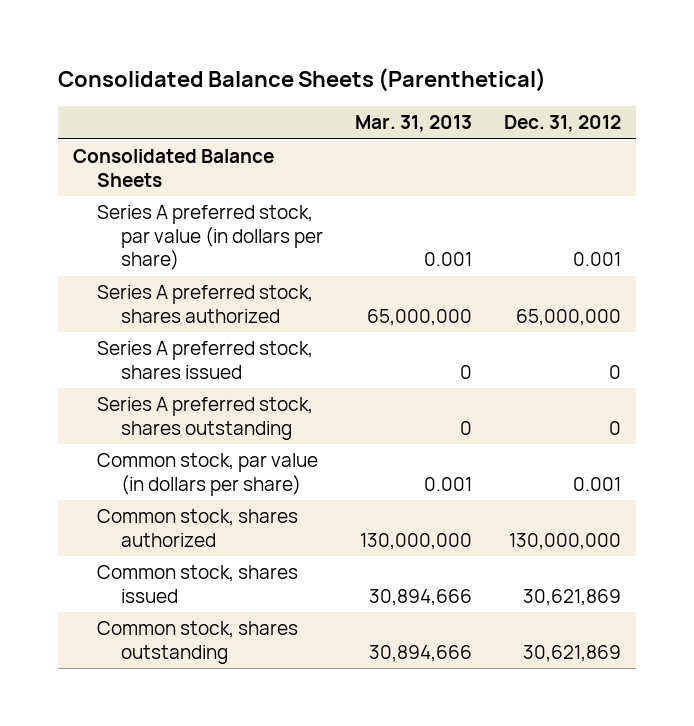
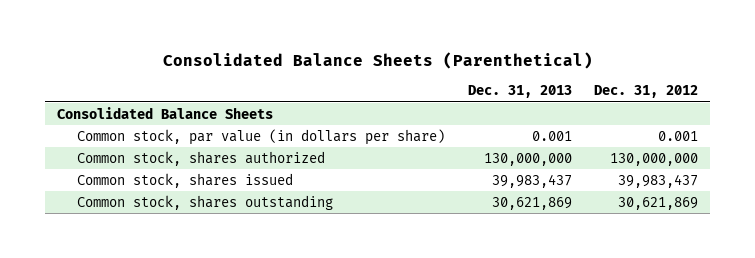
- | Mar. 31, 2013 | Dec. 31, 2012
+ | Dec. 31, 2013 | Dec. 31, 2012
- Series A preferred stock, par value (in dollars per share) | 0.001 | 0.001
- Series A preferred stock, shares authorized | 65,000,000 | 65,000,000
- Series A preferred stock, shares issued | 0 | 0
- Series A preferred stock, shares outstanding | 0 | 0
- Common stock, shares issued | 30,894,666 | 30,621,869
+ Common stock, shares issued | 39,983,437 | 39,983,437

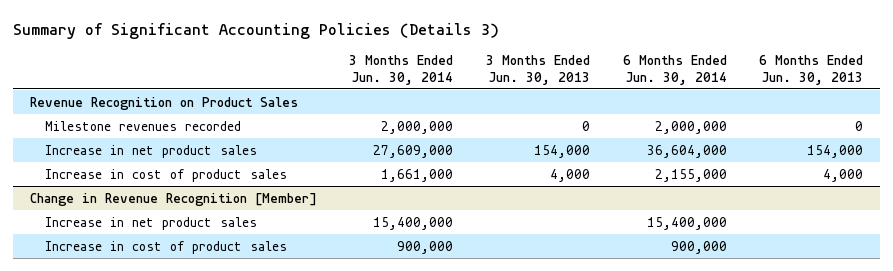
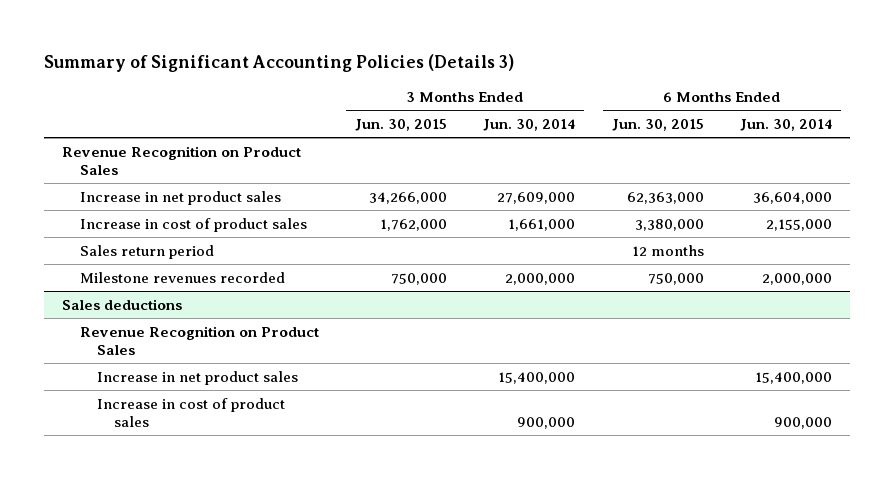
- | 3 Months Ended Jun. 30, 2014 | 3 Months Ended Jun. 30, 2013 | 6 Months Ended Jun. 30, 2014 | 6 Months Ended Jun. 30, 2013
+ | 3 Months Ended Jun. 30, 2015 | 3 Months Ended Jun. 30, 2014 | 6 Months Ended Jun. 30, 2015 | 6 Months Ended Jun. 30, 2014
- Change in Revenue Recognition [Member]
+ Sales return period | | | 12 months |
moved down: Milestone revenues recorded | 750,000 | 2,000,000 | 750,000 | 2,000,000
+ Sales deductions
+ Revenue Recognition on Product Sales

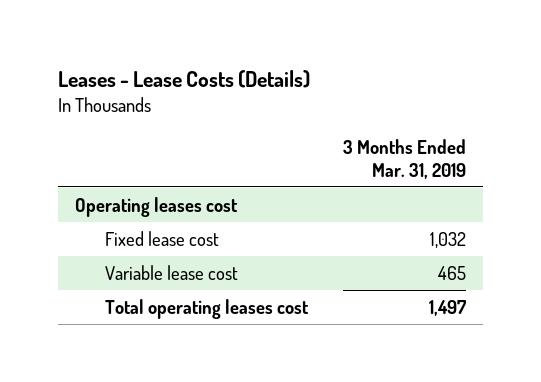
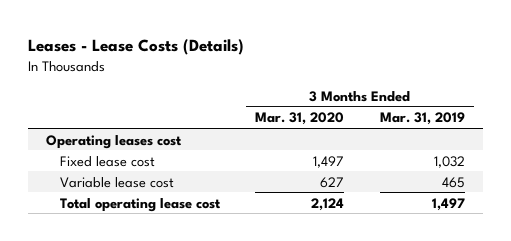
- | 3 Months Ended Mar. 31, 2019
+ | 3 Months Ended Mar. 31, 2020 | 3 Months Ended Mar. 31, 2019
- Total operating leases cost | 1,497
+ Total operating lease cost | 2,124 | 1,497

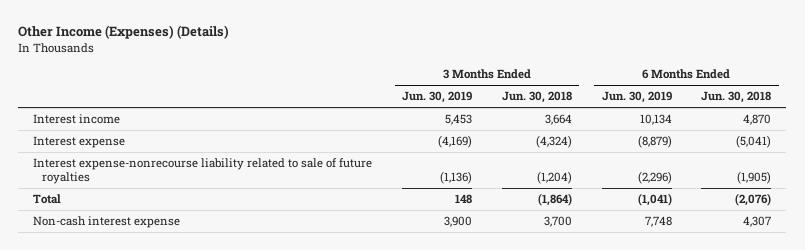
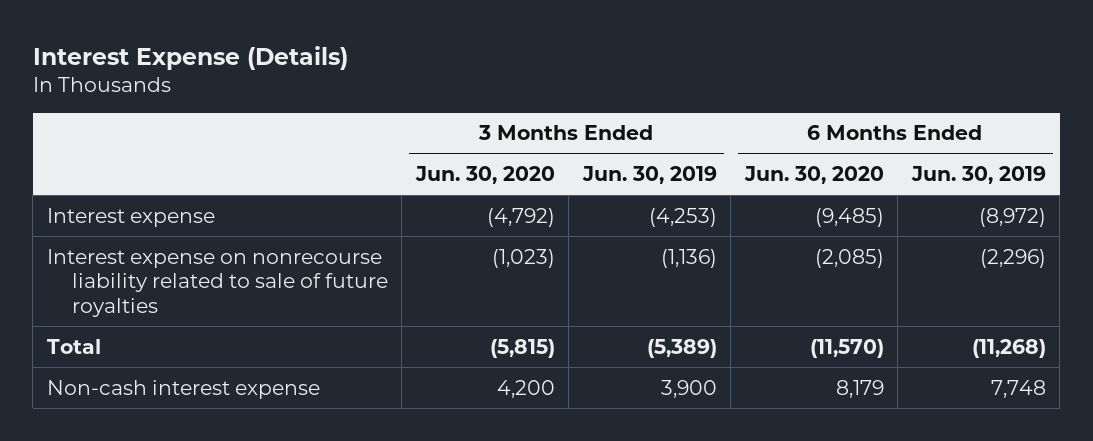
- Other Income (Expenses) (Details)
+ Interest Expense (Details)
- | 3 Months Ended Jun. 30, 2019 | 3 Months Ended Jun. 30, 2018 | 6 Months Ended Jun. 30, 2019 | 6 Months Ended Jun. 30, 2018
+ | 3 Months Ended Jun. 30, 2020 | 3 Months Ended Jun. 30, 2019 | 6 Months Ended Jun. 30, 2020 | 6 Months Ended Jun. 30, 2019
- Interest income | 5,453 | 3,664 | 10,134 | 4,870
- Interest expense | (4,169) | (4,324) | (8,879) | (5,041)
- Interest expense-nonrecourse liability related to sale of future royalties | (1,136) | (1,204) | (2,296) | (1,905)
- Total | 148 | (1,864) | (1,041) | (2,076)
+ Interest expense | (4,792) | (4,253) | (9,485) | (8,972)
+ Interest expense on nonrecourse liability related to sale of future royalties | (1,023) | (1,136) | (2,085) | (2,296)
+ Total | (5,815) | (5,389) | (11,570) | (11,268)

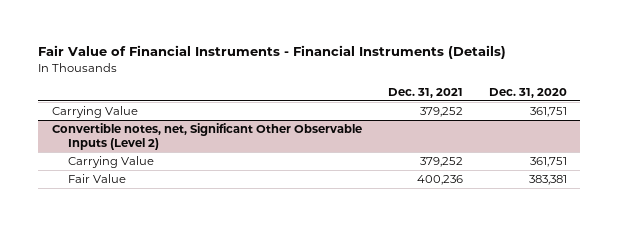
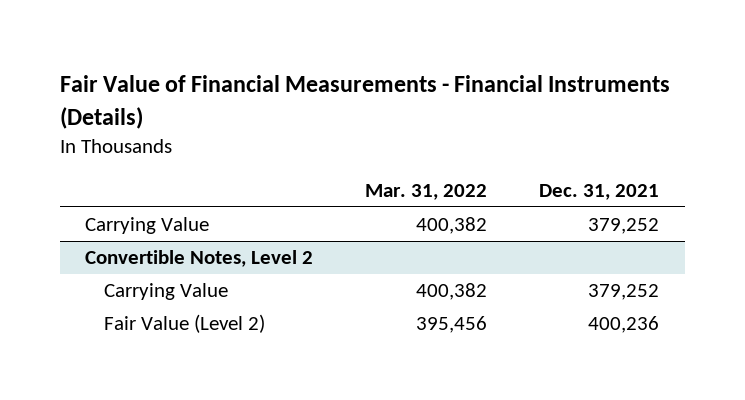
- Fair Value of Financial Instruments - Financial Instruments (Details)
+ Fair Value of Financial Measurements - Financial Instruments (Details)
- | Dec. 31, 2021 | Dec. 31, 2020
+ | Mar. 31, 2022 | Dec. 31, 2021
- Convertible notes, net, Significant Other Observable Inputs (Level 2)
+ Convertible Notes, Level 2
- Fair Value | 400,236 | 383,381
+ Fair Value (Level 2) | 395,456 | 400,236

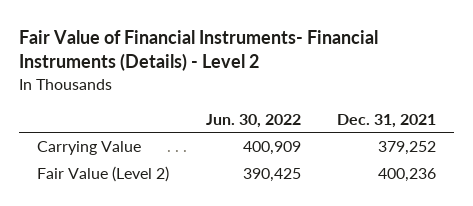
- Fair Value of Financial Measurements - Financial Instruments (Details)
+ Fair Value of Financial Instruments- Financial Instruments (Details) - Level 2
- | Mar. 31, 2022 | Dec. 31, 2021
+ | Jun. 30, 2022 | Dec. 31, 2021
- Convertible Notes, Level 2
- Carrying Value | 400,382 | 379,252

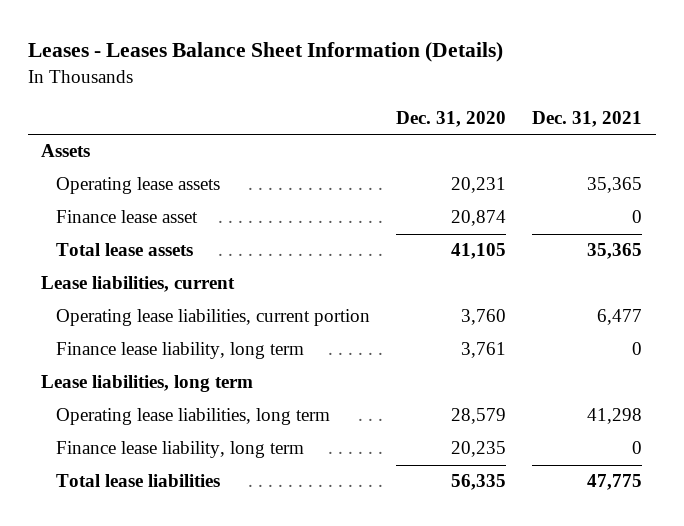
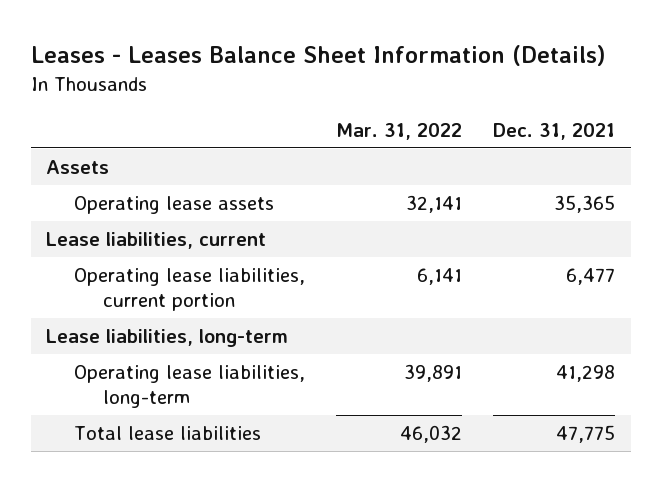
- | Dec. 31, 2020 | Dec. 31, 2021
+ | Mar. 31, 2022 | Dec. 31, 2021
- Finance lease asset | 20,874 | 0
- Total lease assets | 41,105 | 35,365
- Finance lease liability, long term | 3,761 | 0
- Lease liabilities, long term
- Operating lease liabilities, long term | 28,579 | 41,298
- Finance lease liability, long term | 20,235 | 0
+ Lease liabilities, long-term
+ Operating lease liabilities, long-term | 39,891 | 41,298

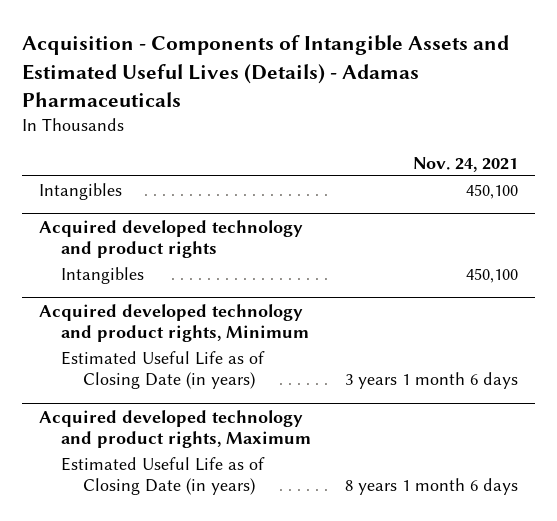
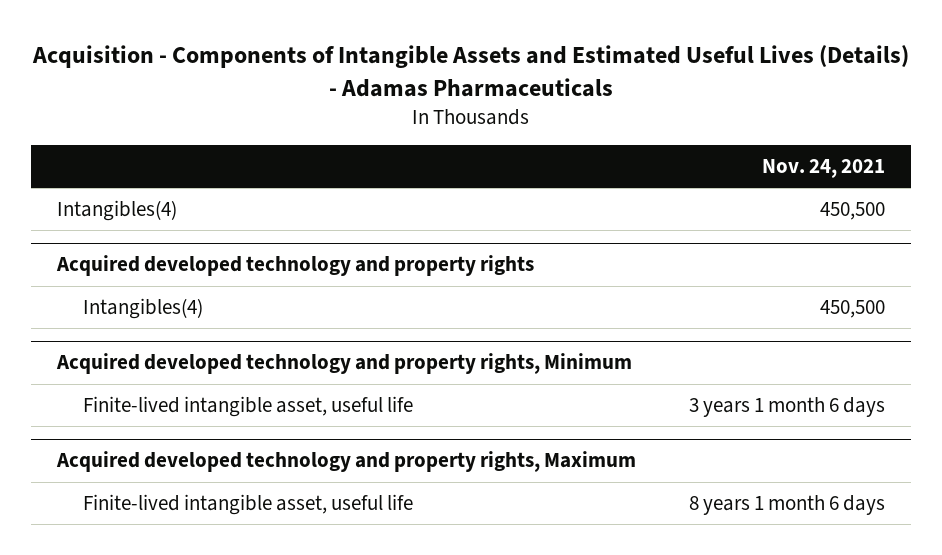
- Intangibles | 450,100
- Acquired developed technology and product rights
- Intangibles | 450,100
- Acquired developed technology and product rights, Minimum
- Estimated Useful Life as of Closing Date (in years) | 3 years 1 month 6 days
- Acquired developed technology and product rights, Maximum
- Estimated Useful Life as of Closing Date (in years) | 8 years 1 month 6 days
+ Intangibles(4) | 450,500
+ Acquired developed technology and property rights
+ Intangibles(4) | 450,500
+ Acquired developed technology and property rights, Minimum
+ Finite-lived intangible asset, useful life | 3 years 1 month 6 days
+ Acquired developed technology and property rights, Maximum
+ Finite-lived intangible asset, useful life | 8 years 1 month 6 days

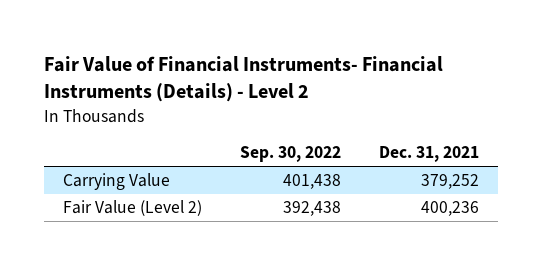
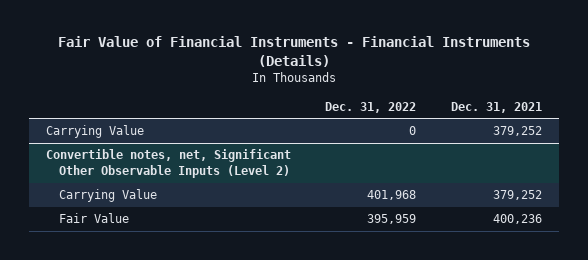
- Fair Value of Financial Instruments- Financial Instruments (Details) - Level 2
+ Fair Value of Financial Instruments - Financial Instruments (Details)
- | Sep. 30, 2022 | Dec. 31, 2021
+ | Dec. 31, 2022 | Dec. 31, 2021
- Fair Value (Level 2) | 392,438 | 400,236
+ Convertible notes, net, Significant Other Observable Inputs (Level 2)
+ Carrying Value | 401,968 | 379,252
+ Fair Value | 395,959 | 400,236

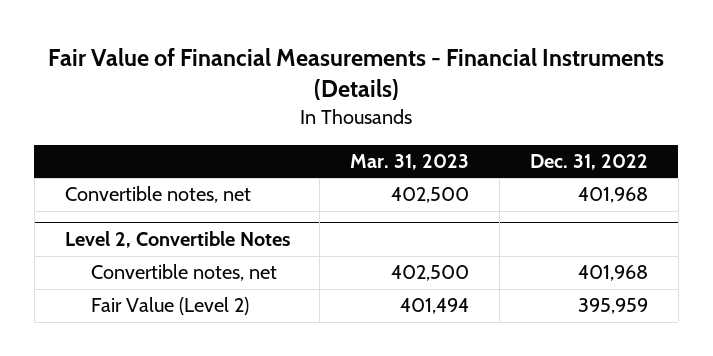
- Fair Value of Financial Instruments - Financial Instruments (Details)
+ Fair Value of Financial Measurements - Financial Instruments (Details)
- | Dec. 31, 2022 | Dec. 31, 2021
+ | Mar. 31, 2023 | Dec. 31, 2022
- Carrying Value | 0 | 379,252
- Convertible notes, net, Significant Other Observable Inputs (Level 2)
- Carrying Value | 401,968 | 379,252
- Fair Value | 395,959 | 400,236
+ Convertible notes, net | 402,500 | 401,968
+ Level 2, Convertible Notes
+ Convertible notes, net | 402,500 | 401,968
+ Fair Value (Level 2) | 401,494 | 395,959

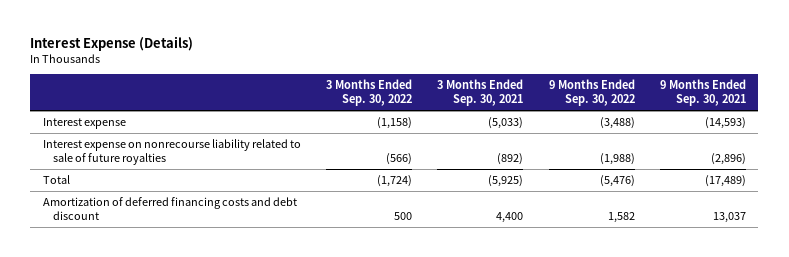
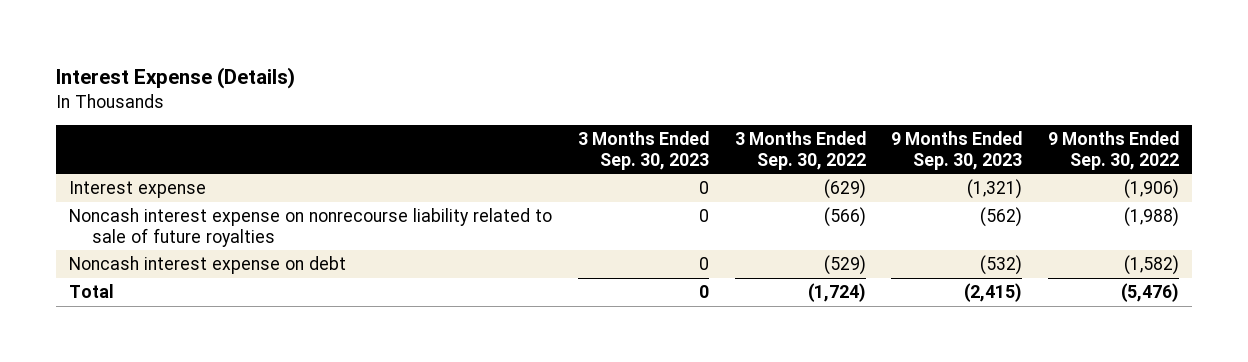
- | 3 Months Ended Sep. 30, 2022 | 3 Months Ended Sep. 30, 2021 | 9 Months Ended Sep. 30, 2022 | 9 Months Ended Sep. 30, 2021
+ | 3 Months Ended Sep. 30, 2023 | 3 Months Ended Sep. 30, 2022 | 9 Months Ended Sep. 30, 2023 | 9 Months Ended Sep. 30, 2022
- Interest expense | (1,158) | (5,033) | (3,488) | (14,593)
- Interest expense on nonrecourse liability related to sale of future royalties | (566) | (892) | (1,988) | (2,896)
+ Interest expense | 0 | (629) | (1,321) | (1,906)
+ Noncash interest expense on nonrecourse liability related to sale of future royalties | 0 | (566) | (562) | (1,988)
+ Noncash interest expense on debt | 0 | (529) | (532) | (1,582)
- Amortization of deferred financing costs and debt discount | 500 | 4,400 | 1,582 | 13,037

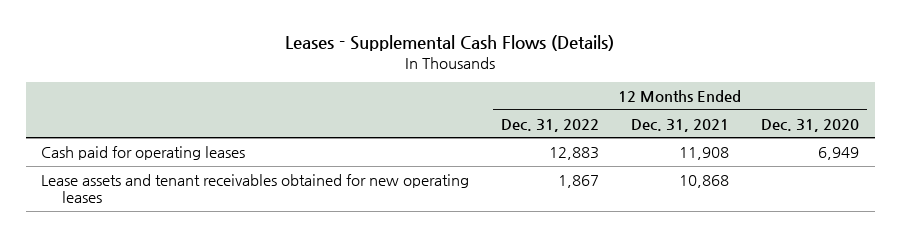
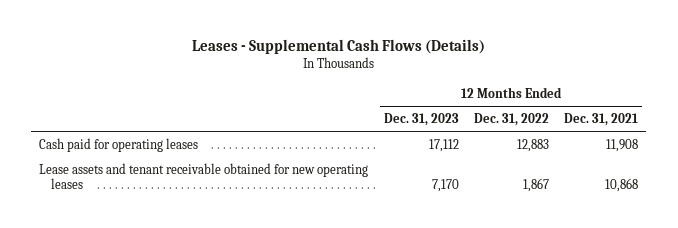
- | 12 Months Ended Dec. 31, 2022 | 12 Months Ended Dec. 31, 2021 | 12 Months Ended Dec. 31, 2020
+ | 12 Months Ended Dec. 31, 2023 | 12 Months Ended Dec. 31, 2022 | 12 Months Ended Dec. 31, 2021
- Lease assets and tenant receivables obtained for new operating leases | 1,867 | 10,868 |
+ Lease assets and tenant receivable obtained for new operating leases | 7,170 | 1,867 | 10,868

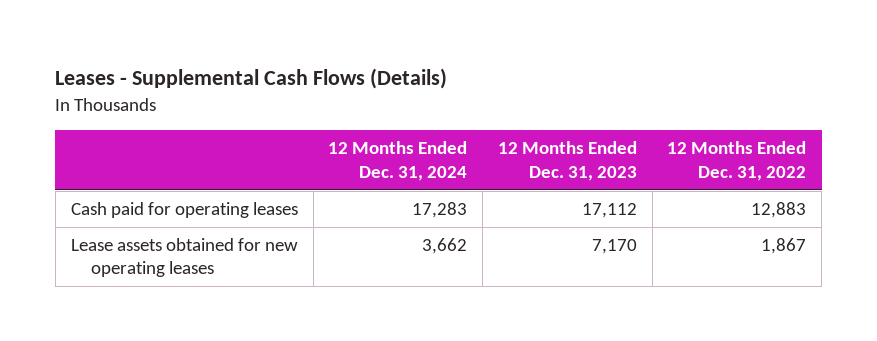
- | 12 Months Ended Dec. 31, 2023 | 12 Months Ended Dec. 31, 2022 | 12 Months Ended Dec. 31, 2021
+ | 12 Months Ended Dec. 31, 2024 | 12 Months Ended Dec. 31, 2023 | 12 Months Ended Dec. 31, 2022
- Lease assets and tenant receivable obtained for new operating leases | 7,170 | 1,867 | 10,868
+ Lease assets obtained for new operating leases | 3,662 | 7,170 | 1,867

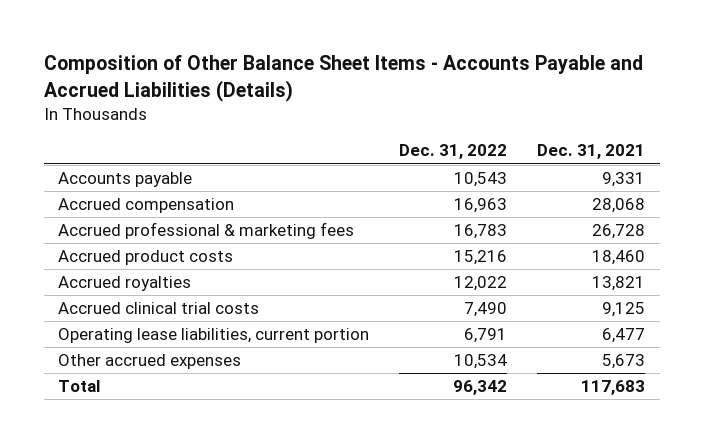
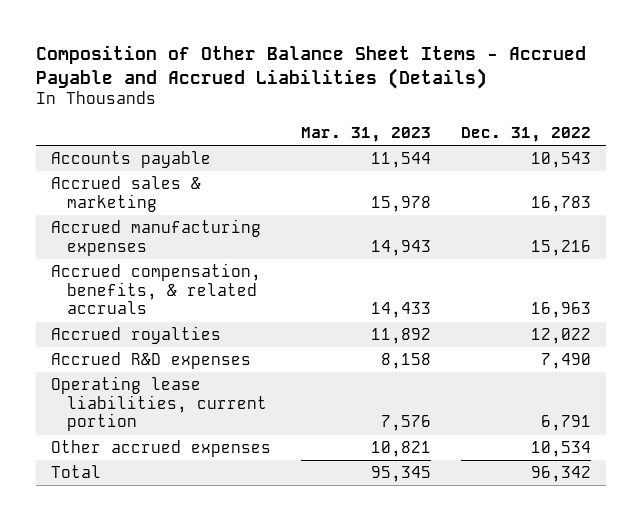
- Composition of Other Balance Sheet Items - Accounts Payable and Accrued Liabilities (Details)
+ Composition of Other Balance Sheet Items - Accrued Payable and Accrued Liabilities (Details)
- | Dec. 31, 2022 | Dec. 31, 2021
+ | Mar. 31, 2023 | Dec. 31, 2022
- Accrued compensation | 16,963 | 28,068
- Accrued professional & marketing fees | 16,783 | 26,728
- Accrued product costs | 15,216 | 18,460
+ Accrued sales & marketing | 15,978 | 16,783
+ Accrued manufacturing expenses | 14,943 | 15,216
+ Accrued compensation, benefits, & related accruals | 14,433 | 16,963
- Accrued clinical trial costs | 7,490 | 9,125
+ Accrued R&D expenses | 8,158 | 7,490

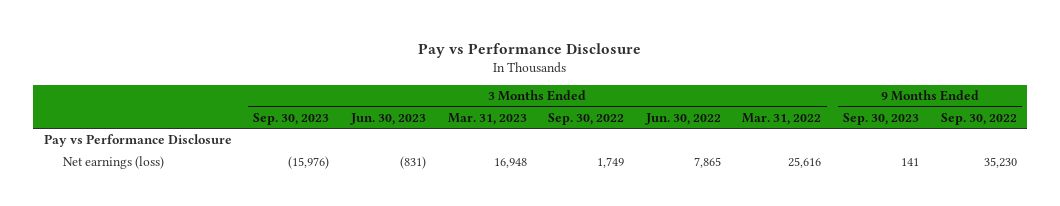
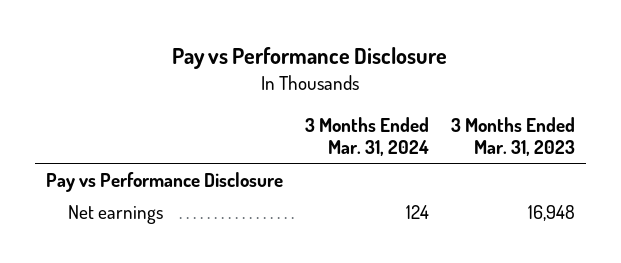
- | 3 Months Ended Sep. 30, 2023 | 3 Months Ended Jun. 30, 2023 | 3 Months Ended Mar. 31, 2023 | 3 Months Ended Sep. 30, 2022 | 3 Months Ended Jun. 30, 2022 | 3 Months Ended Mar. 31, 2022 | 9 Months Ended Sep. 30, 2023 | 9 Months Ended Sep. 30, 2022
+ | 3 Months Ended Mar. 31, 2024 | 3 Months Ended Mar. 31, 2023
- Net earnings (loss) | (15,976) | (831) | 16,948 | 1,749 | 7,865 | 25,616 | 141 | 35,230
+ Net earnings | 124 | 16,948

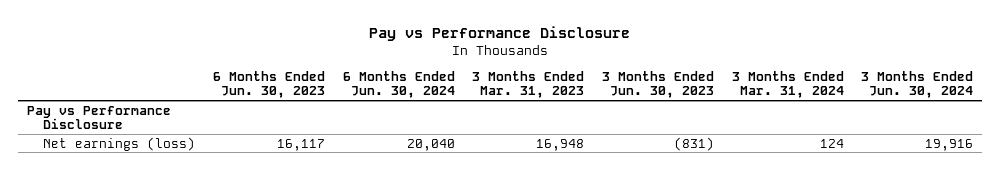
- | 3 Months Ended Mar. 31, 2024 | 3 Months Ended Mar. 31, 2023
+ | 6 Months Ended Jun. 30, 2023 | 6 Months Ended Jun. 30, 2024 | 3 Months Ended Mar. 31, 2023 | 3 Months Ended Jun. 30, 2023 | 3 Months Ended Mar. 31, 2024 | 3 Months Ended Jun. 30, 2024
- Net earnings | 124 | 16,948
+ Net earnings (loss) | 16,117 | 20,040 | 16,948 | (831) | 124 | 19,916

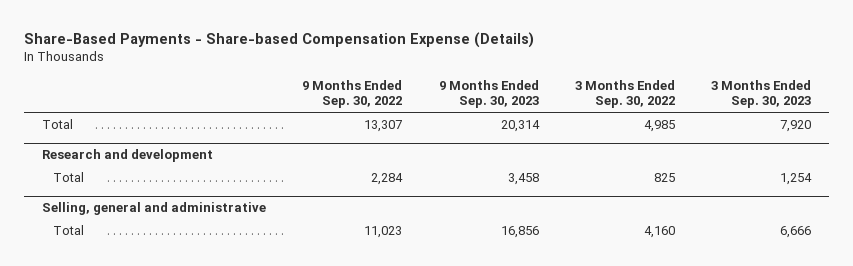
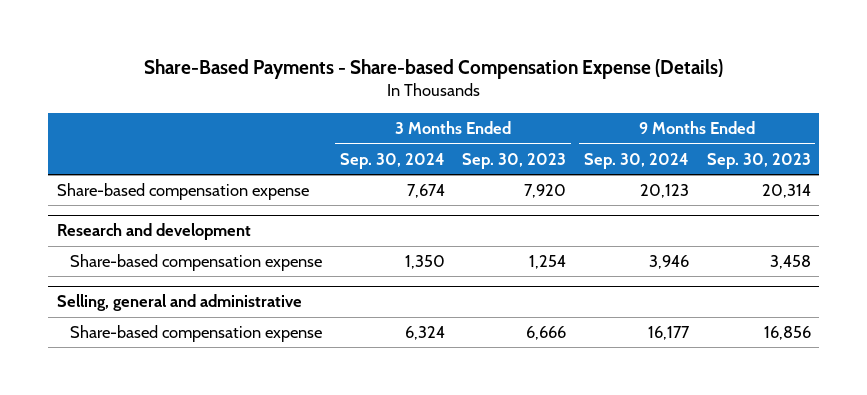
- | 9 Months Ended Sep. 30, 2022 | 9 Months Ended Sep. 30, 2023 | 3 Months Ended Sep. 30, 2022 | 3 Months Ended Sep. 30, 2023
+ | 3 Months Ended Sep. 30, 2024 | 3 Months Ended Sep. 30, 2023 | 9 Months Ended Sep. 30, 2024 | 9 Months Ended Sep. 30, 2023
- Total | 13,307 | 20,314 | 4,985 | 7,920
+ Share-based compensation expense | 7,674 | 7,920 | 20,123 | 20,314
@ Research and development
- Total | 2,284 | 3,458 | 825 | 1,254
+ Share-based compensation expense | 1,350 | 1,254 | 3,946 | 3,458
@ Selling, general and administrative
- Total | 11,023 | 16,856 | 4,160 | 6,666
+ Share-based compensation expense | 6,324 | 6,666 | 16,177 | 16,856

